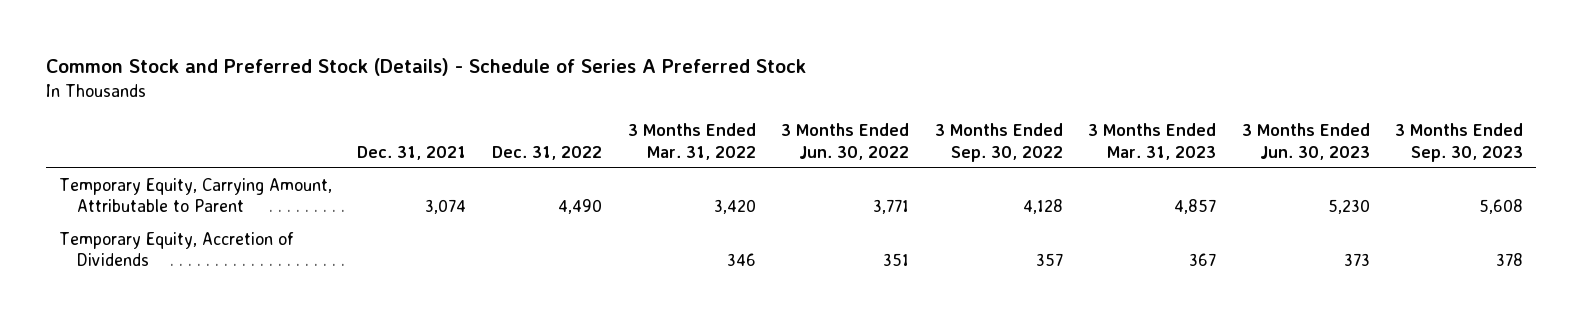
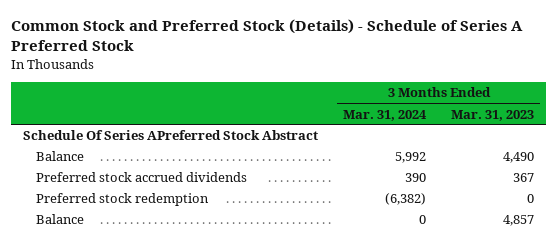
- | Dec. 31, 2021 | Dec. 31, 2022 | 3 Months Ended Mar. 31, 2022 | 3 Months Ended Jun. 30, 2022 | 3 Months Ended Sep. 30, 2022 | 3 Months Ended Mar. 31, 2023 | 3 Months Ended Jun. 30, 2023 | 3 Months Ended Sep. 30, 2023
+ | 3 Months Ended Mar. 31, 2024 | 3 Months Ended Mar. 31, 2023
- Temporary Equity, Carrying Amount, Attributable to Parent | 3,074 | 4,490 | 3,420 | 3,771 | 4,128 | 4,857 | 5,230 | 5,608
- Temporary Equity, Accretion of Dividends | | | 346 | 351 | 357 | 367 | 373 | 378
+ Schedule Of Series APreferred Stock Abstract
+ Balance | 5,992 | 4,490
+ Preferred stock accrued dividends | 390 | 367
+ Preferred stock redemption | (6,382) | 0
+ Balance | 0 | 4,857

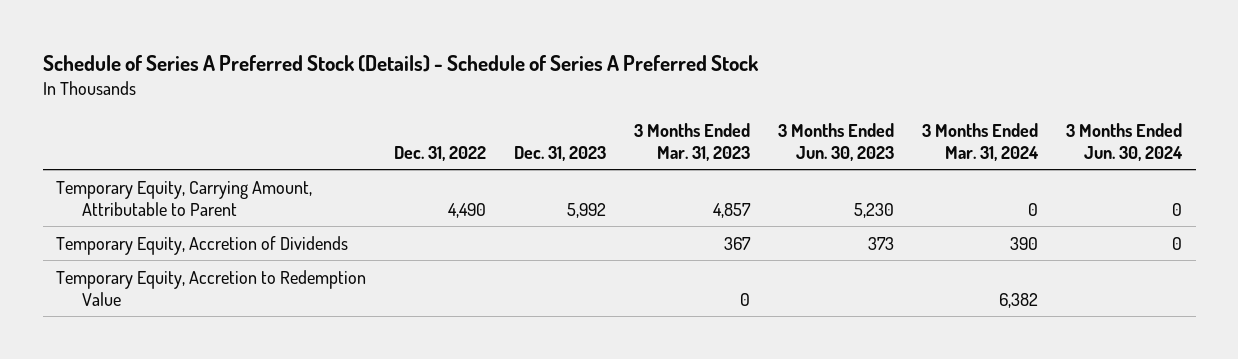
- Common Stock and Preferred Stock (Details) - Schedule of Series A Preferred Stock
+ Schedule of Series A Preferred Stock (Details) - Schedule of Series A Preferred Stock
- | 3 Months Ended Mar. 31, 2024 | 3 Months Ended Mar. 31, 2023
+ | Dec. 31, 2022 | Dec. 31, 2023 | 3 Months Ended Mar. 31, 2023 | 3 Months Ended Jun. 30, 2023 | 3 Months Ended Mar. 31, 2024 | 3 Months Ended Jun. 30, 2024
- Schedule Of Series APreferred Stock Abstract
- Balance | 5,992 | 4,490
- Preferred stock accrued dividends | 390 | 367
- Preferred stock redemption | (6,382) | 0
- Balance | 0 | 4,857
+ Temporary Equity, Carrying Amount, Attributable to Parent | 4,490 | 5,992 | 4,857 | 5,230 | 0 | 0
+ Temporary Equity, Accretion of Dividends | | | 367 | 373 | 390 | 0
+ Temporary Equity, Accretion to Redemption Value | | | 0 | | 6,382 |

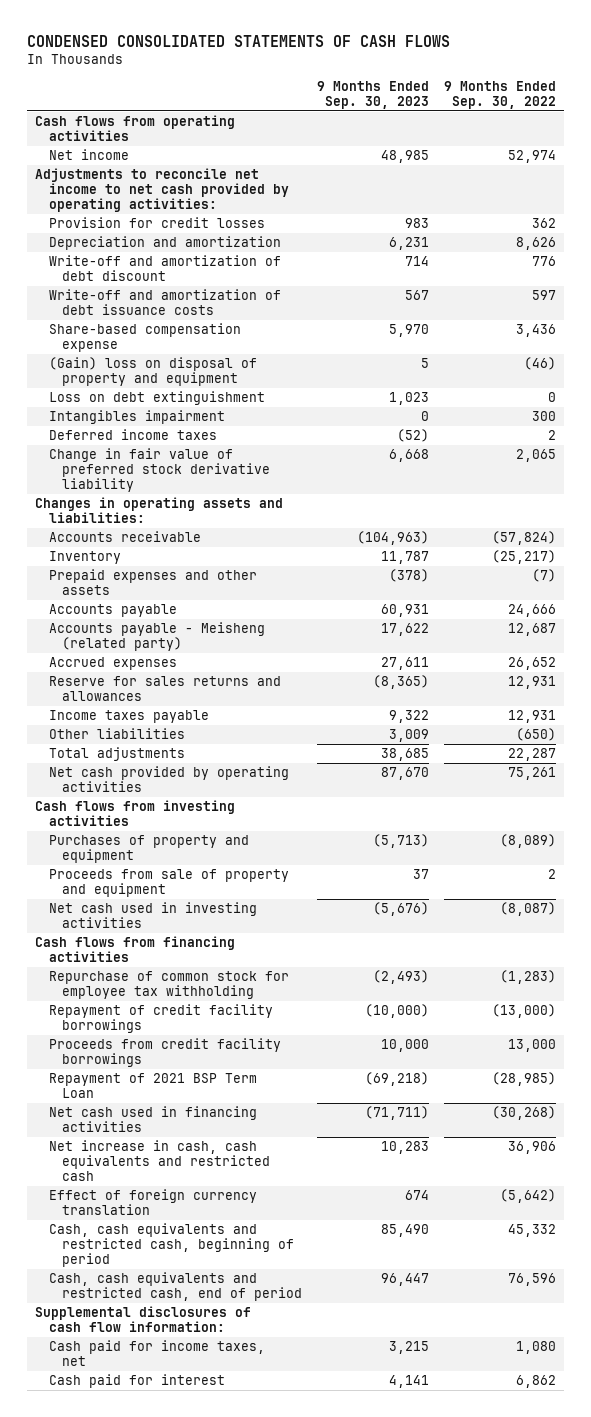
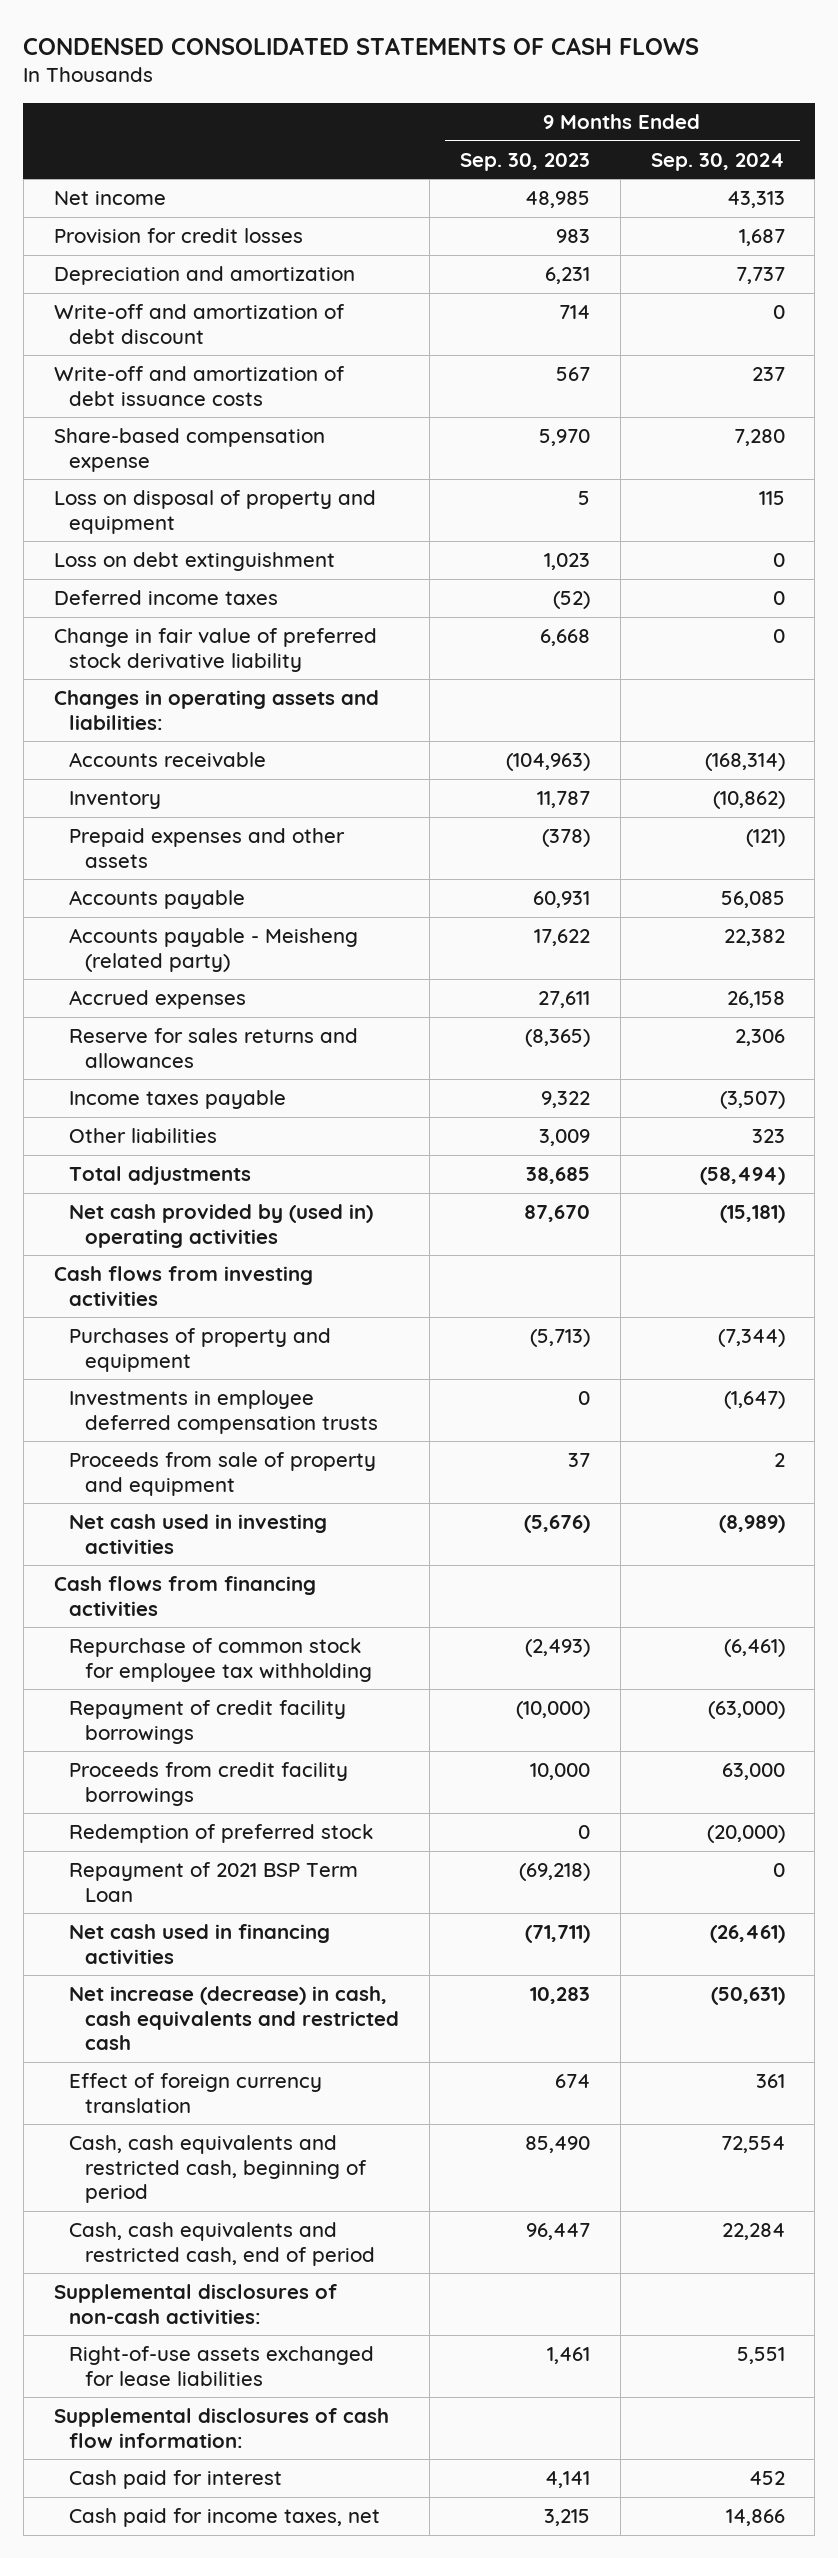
- | 9 Months Ended Sep. 30, 2023 | 9 Months Ended Sep. 30, 2022
+ | 9 Months Ended Sep. 30, 2023 | 9 Months Ended Sep. 30, 2024
- Cash flows from operating activities
- Adjustments to reconcile net income to net cash provided by operating activities:
- (Gain) loss on disposal of property and equipment | 5 | (46)
+ Loss on disposal of property and equipment | 5 | 115
- Intangibles impairment | 0 | 300
- Net cash provided by operating activities | 87,670 | 75,261
+ Net cash provided by (used in) operating activities | 87,670 | (15,181)
+ Investments in employee deferred compensation trusts | 0 | (1,647)
+ Redemption of preferred stock | 0 | (20,000)
- Net increase in cash, cash equivalents and restricted cash | 10,283 | 36,906
+ Net increase (decrease) in cash, cash equivalents and restricted cash | 10,283 | (50,631)
+ Supplemental disclosures of non-cash activities:
+ Right-of-use assets exchanged for lease liabilities | 1,461 | 5,551
moved down: Cash paid for income taxes, net | 3,215 | 14,866

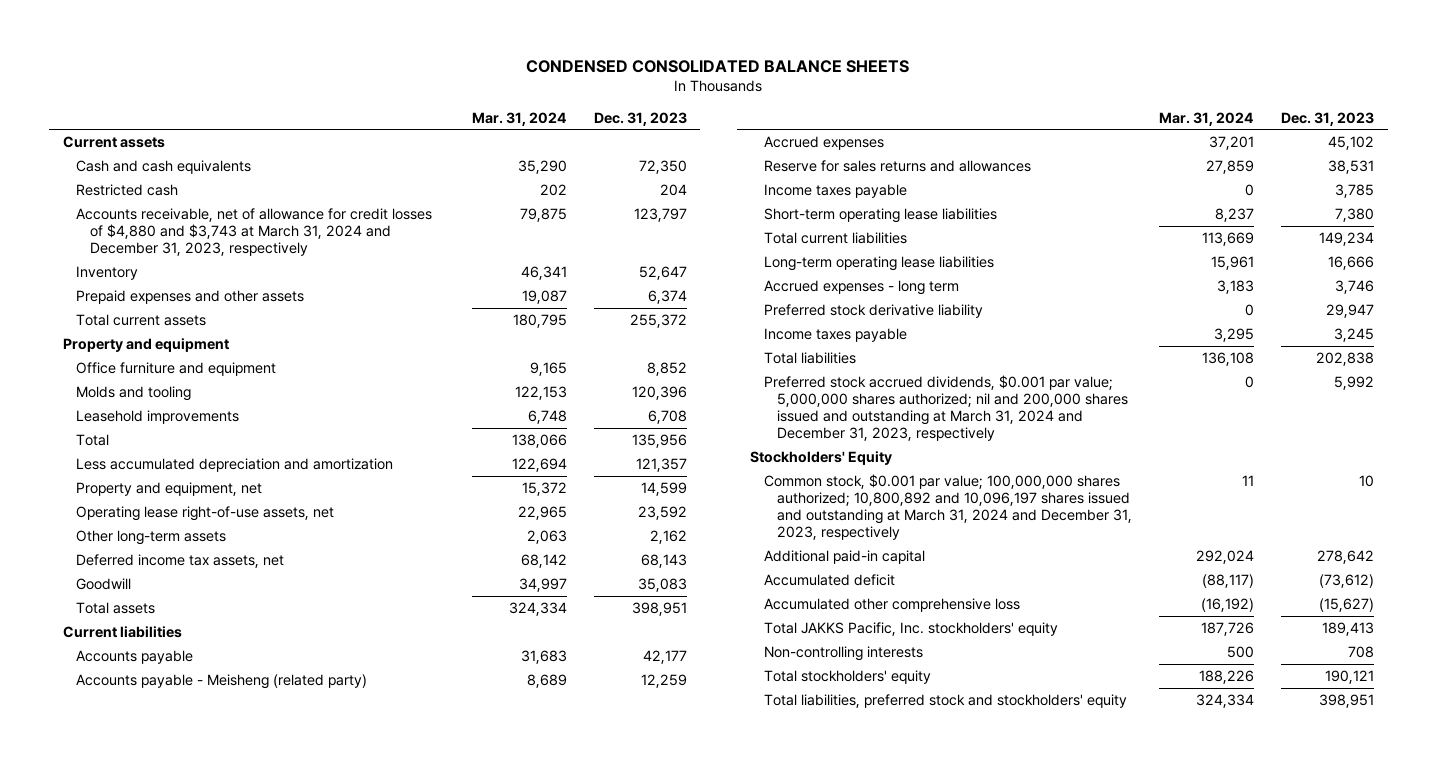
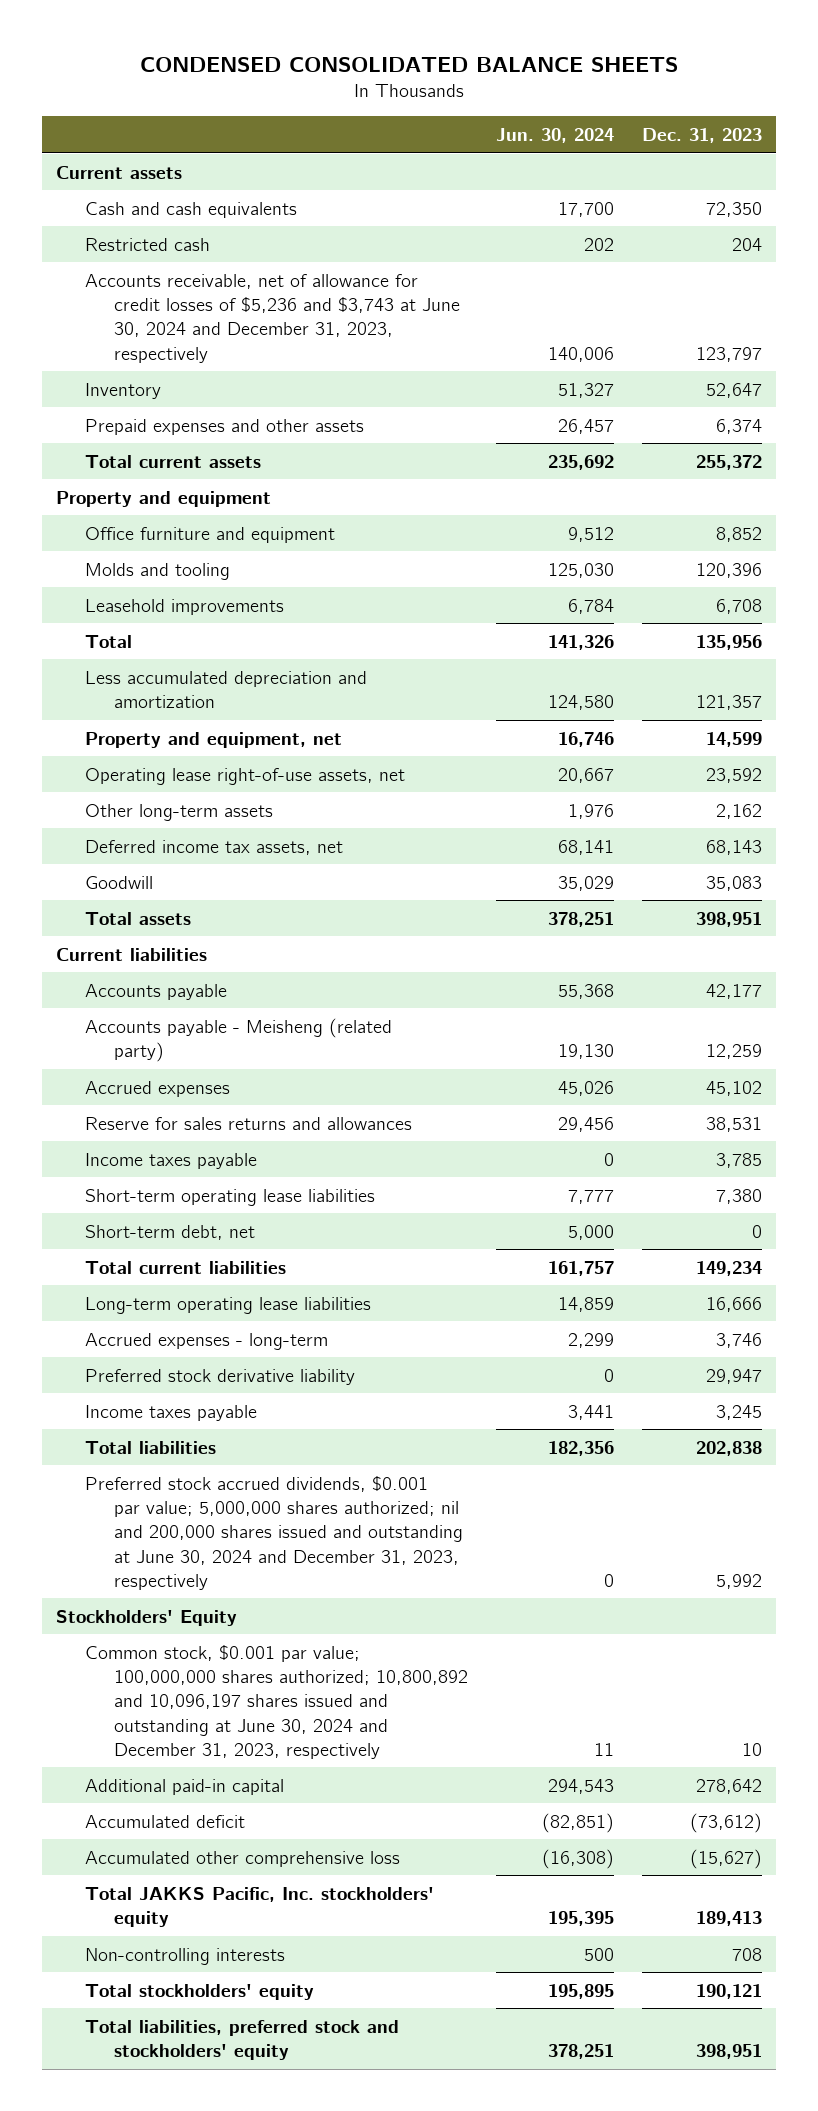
- | Mar. 31, 2024 | Dec. 31, 2023
+ | Jun. 30, 2024 | Dec. 31, 2023
- Accounts receivable, net of allowance for credit losses of $4,880 and $3,743 at March 31, 2024 and December 31, 2023, respectively | 79,875 | 123,797
+ Accounts receivable, net of allowance for credit losses of $5,236 and $3,743 at June 30, 2024 and December 31, 2023, respectively | 140,006 | 123,797
+ Short-term debt, net | 5,000 | 0
- Accrued expenses - long term | 3,183 | 3,746
+ Accrued expenses - long-term | 2,299 | 3,746
- Preferred stock accrued dividends, $0.001 par value; 5,000,000 shares authorized; nil and 200,000 shares issued and outstanding at March 31, 2024 and December 31, 2023, respectively | 0 | 5,992
+ Preferred stock accrued dividends, $0.001 par value; 5,000,000 shares authorized; nil and 200,000 shares issued and outstanding at June 30, 2024 and December 31, 2023, respectively | 0 | 5,992
- Common stock, $0.001 par value; 100,000,000 shares authorized; 10,800,892 and 10,096,197 shares issued and outstanding at March 31, 2024 and December 31, 2023, respectively | 11 | 10
+ Common stock, $0.001 par value; 100,000,000 shares authorized; 10,800,892 and 10,096,197 shares issued and outstanding at June 30, 2024 and December 31, 2023, respectively | 11 | 10

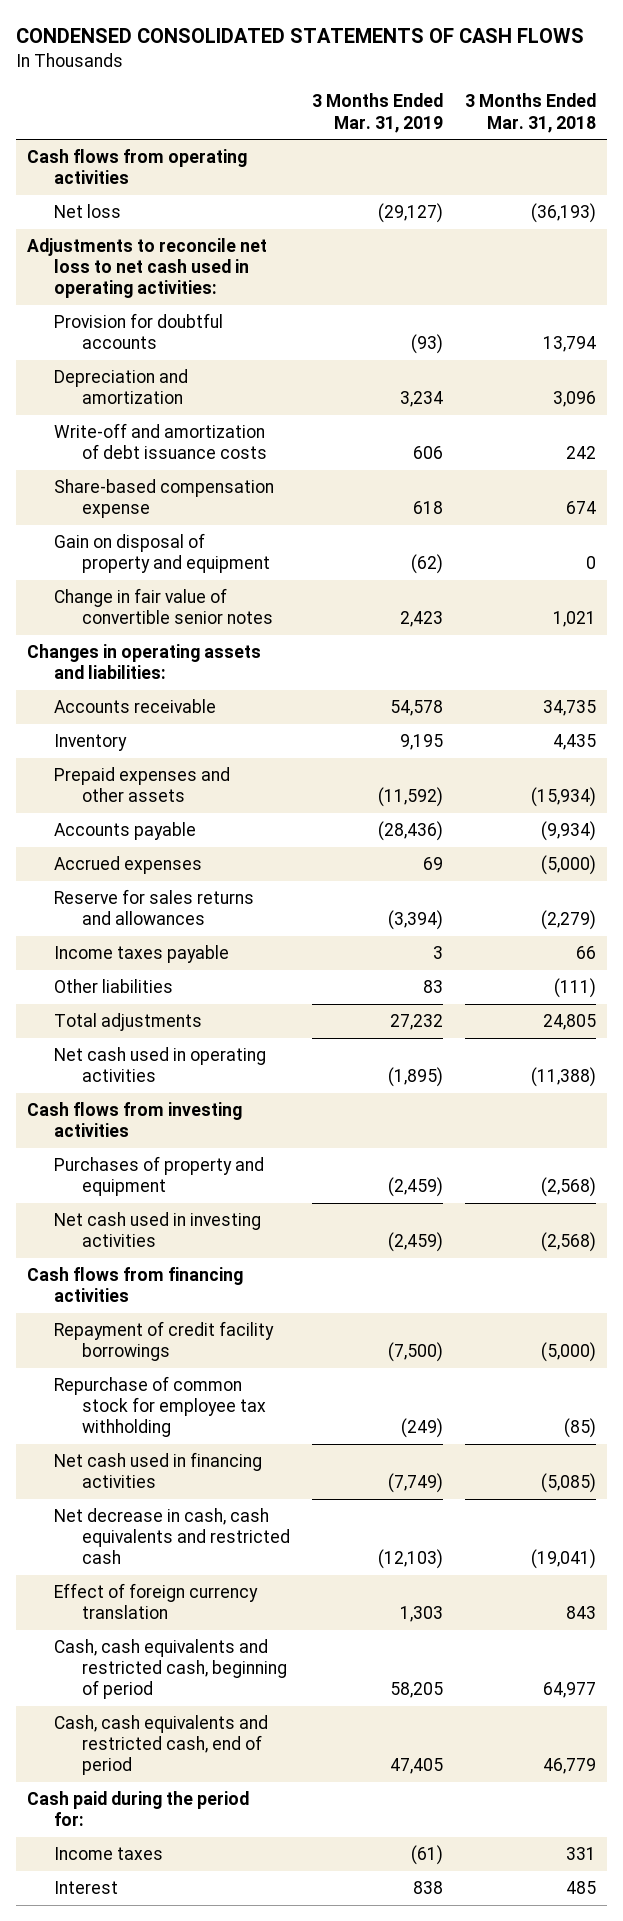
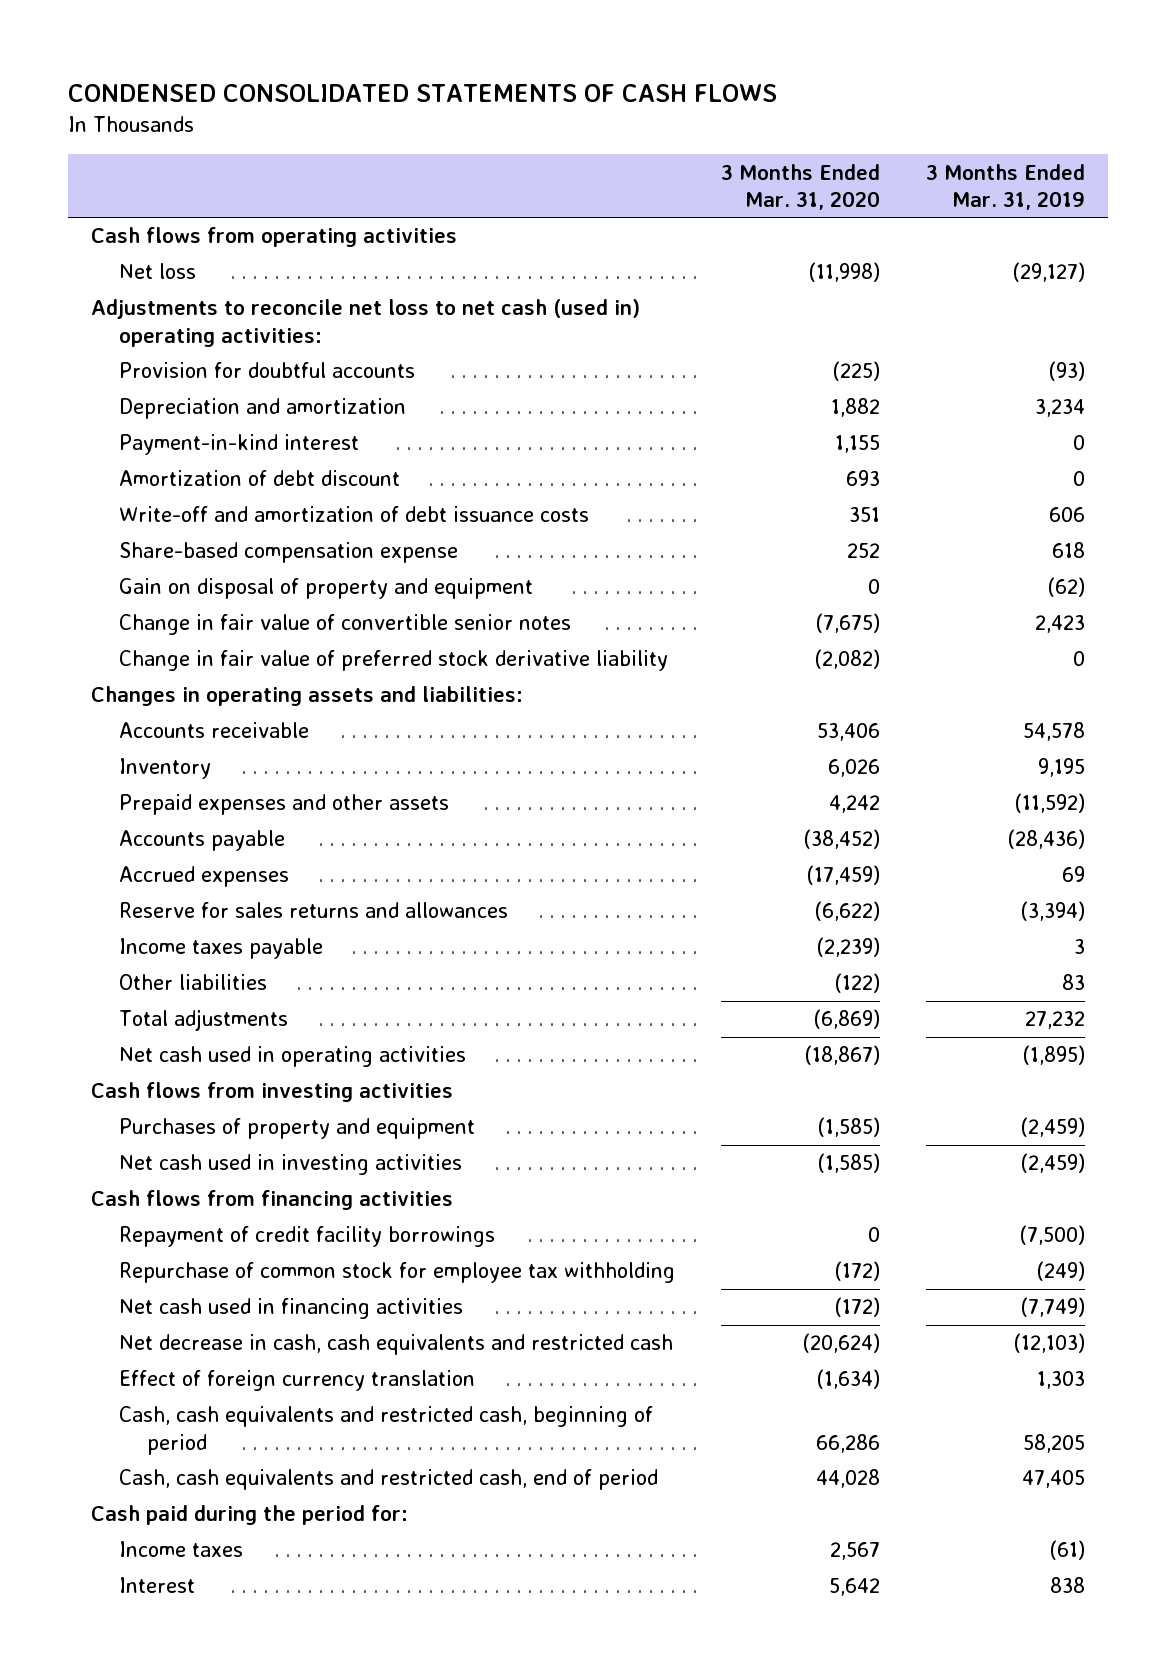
- | 3 Months Ended Mar. 31, 2019 | 3 Months Ended Mar. 31, 2018
+ | 3 Months Ended Mar. 31, 2020 | 3 Months Ended Mar. 31, 2019
- Adjustments to reconcile net loss to net cash used in operating activities:
+ Adjustments to reconcile net loss to net cash (used in) operating activities:
+ Payment-in-kind interest | 1,155 | 0
+ Amortization of debt discount | 693 | 0
+ Change in fair value of preferred stock derivative liability | (2,082) | 0

